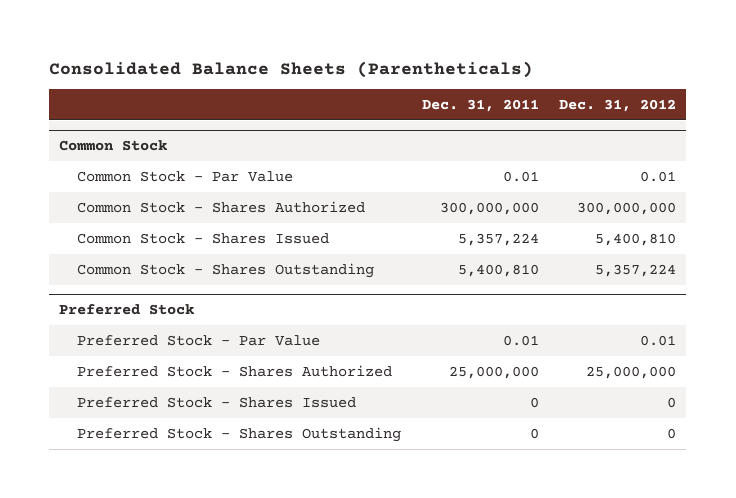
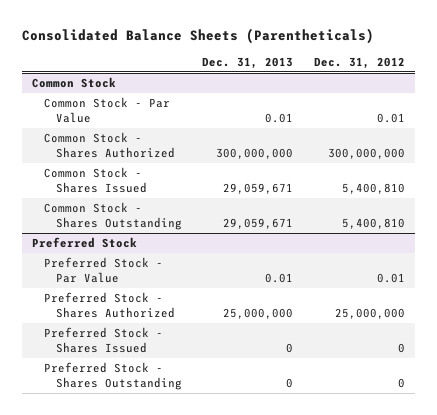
- | Dec. 31, 2011 | Dec. 31, 2012
+ | Dec. 31, 2013 | Dec. 31, 2012
@ Common Stock
- Common Stock - Shares Outstanding | 5,400,810 | 5,357,224
+ Common Stock - Shares Outstanding | 29,059,671 | 5,400,810

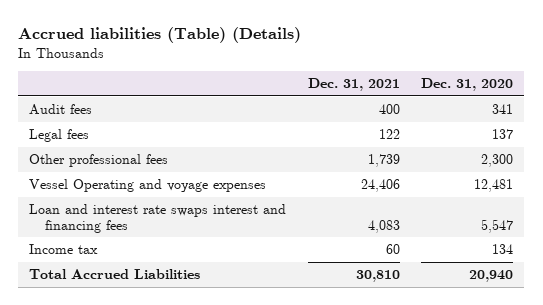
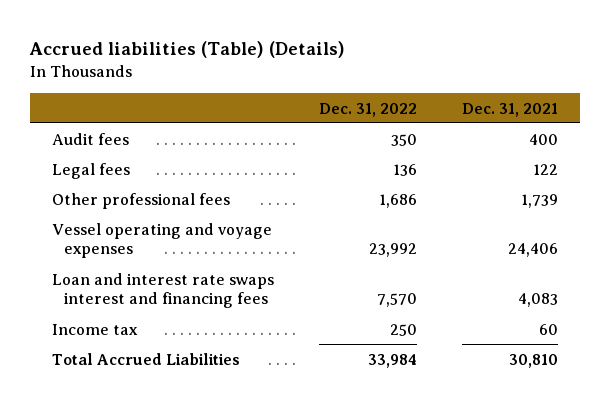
- | Dec. 31, 2021 | Dec. 31, 2020
+ | Dec. 31, 2022 | Dec. 31, 2021
- Vessel Operating and voyage expenses | 24,406 | 12,481
+ Vessel operating and voyage expenses | 23,992 | 24,406

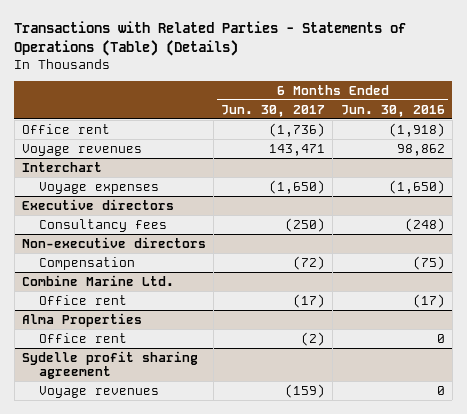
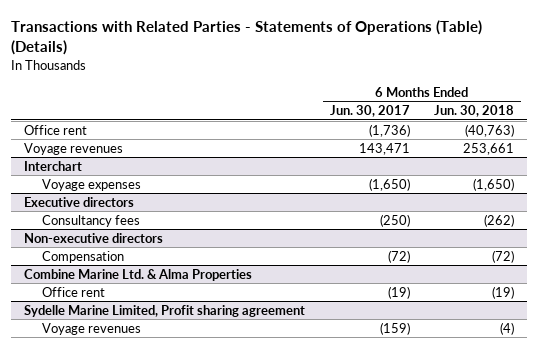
- | 6 Months Ended Jun. 30, 2017 | 6 Months Ended Jun. 30, 2016
+ | 6 Months Ended Jun. 30, 2017 | 6 Months Ended Jun. 30, 2018
- Combine Marine Ltd.
- Office rent | (17) | (17)
- Alma Properties
- Office rent | (2) | 0
- Sydelle profit sharing agreement
+ Combine Marine Ltd. & Alma Properties
+ Office rent | (19) | (19)
+ Sydelle Marine Limited, Profit sharing agreement

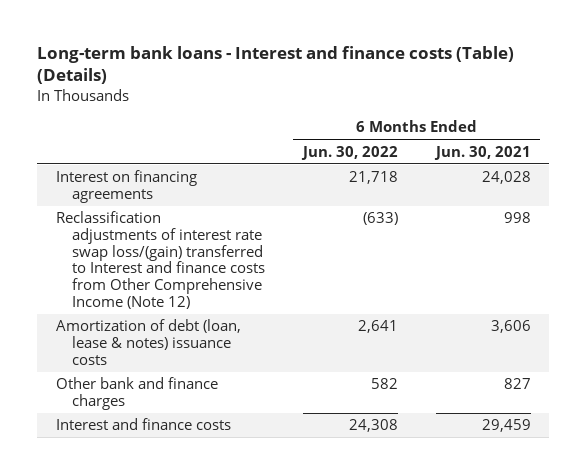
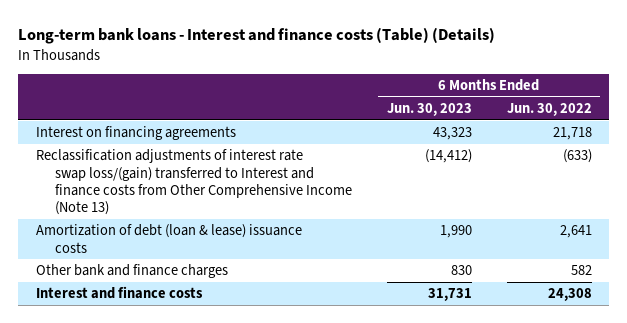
- | 6 Months Ended Jun. 30, 2022 | 6 Months Ended Jun. 30, 2021
+ | 6 Months Ended Jun. 30, 2023 | 6 Months Ended Jun. 30, 2022
- Reclassification adjustments of interest rate swap loss/(gain) transferred to Interest and finance costs from Other Comprehensive Income (Note 12) | (633) | 998
- Amortization of debt (loan, lease & notes) issuance costs | 2,641 | 3,606
+ Reclassification adjustments of interest rate swap loss/(gain) transferred to Interest and finance costs from Other Comprehensive Income (Note 13) | (14,412) | (633)
+ Amortization of debt (loan & lease) issuance costs | 1,990 | 2,641

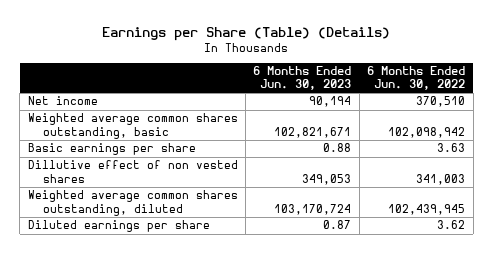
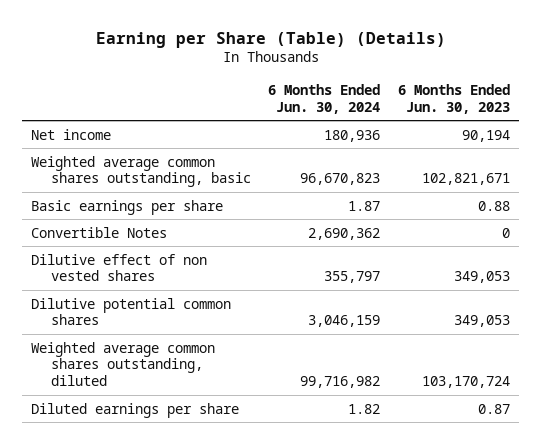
- Earnings per Share (Table) (Details)
+ Earning per Share (Table) (Details)
- | 6 Months Ended Jun. 30, 2023 | 6 Months Ended Jun. 30, 2022
+ | 6 Months Ended Jun. 30, 2024 | 6 Months Ended Jun. 30, 2023
- Dillutive effect of non vested shares | 349,053 | 341,003
+ Convertible Notes | 2,690,362 | 0
+ Dilutive effect of non vested shares | 355,797 | 349,053
+ Dilutive potential common shares | 3,046,159 | 349,053

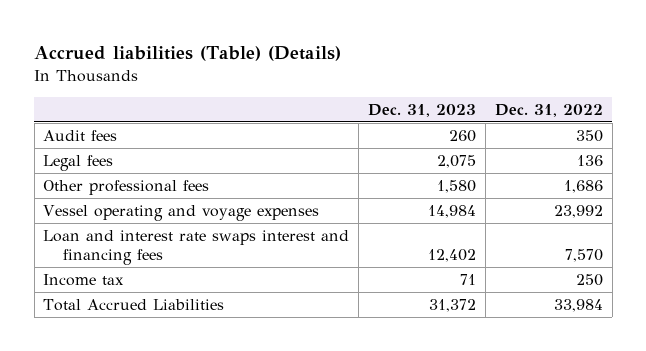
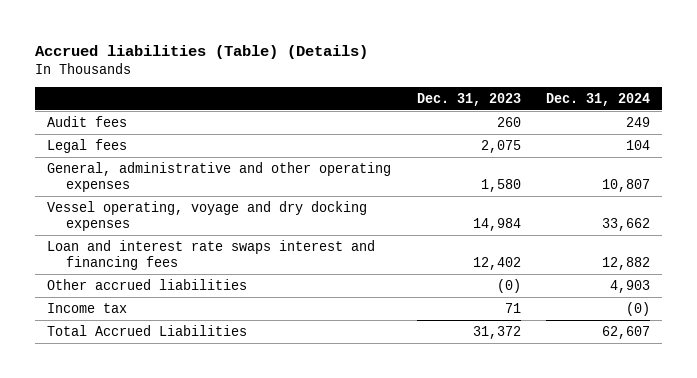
- | Dec. 31, 2023 | Dec. 31, 2022
+ | Dec. 31, 2023 | Dec. 31, 2024
- Other professional fees | 1,580 | 1,686
- Vessel operating and voyage expenses | 14,984 | 23,992
+ General, administrative and other operating expenses | 1,580 | 10,807
+ Vessel operating, voyage and dry docking expenses | 14,984 | 33,662
+ Other accrued liabilities | (0) | 4,903

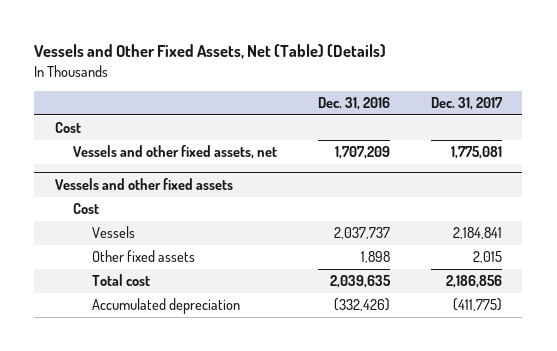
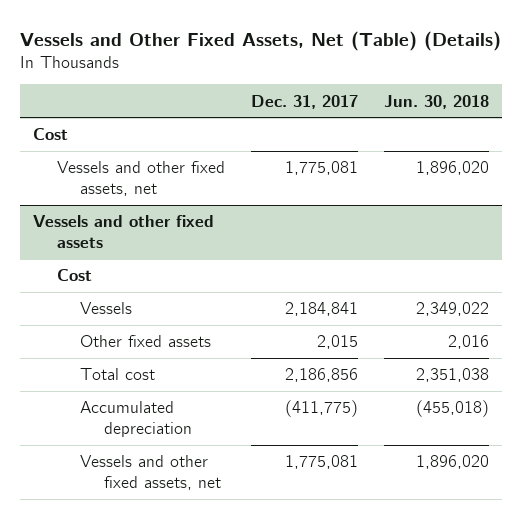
- | Dec. 31, 2016 | Dec. 31, 2017
+ | Dec. 31, 2017 | Jun. 30, 2018
@ Vessels and other fixed assets
+ Vessels and other fixed assets, net | 1,775,081 | 1,896,020

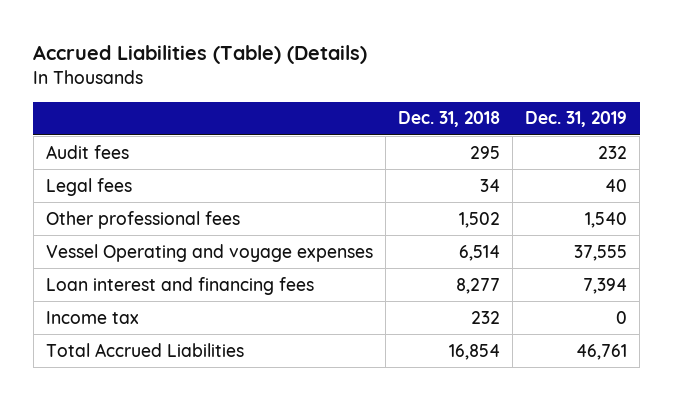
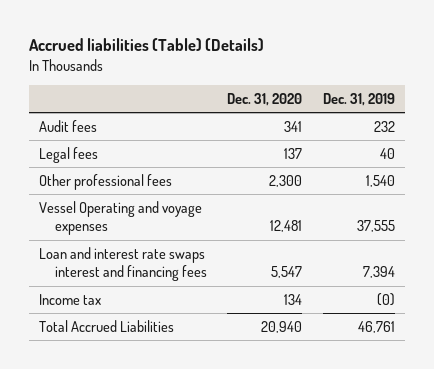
- Accrued Liabilities (Table) (Details)
+ Accrued liabilities (Table) (Details)
- | Dec. 31, 2018 | Dec. 31, 2019
+ | Dec. 31, 2020 | Dec. 31, 2019
- Loan interest and financing fees | 8,277 | 7,394
- Income tax | 232 | 0
+ Loan and interest rate swaps interest and financing fees | 5,547 | 7,394
+ Income tax | 134 | (0)

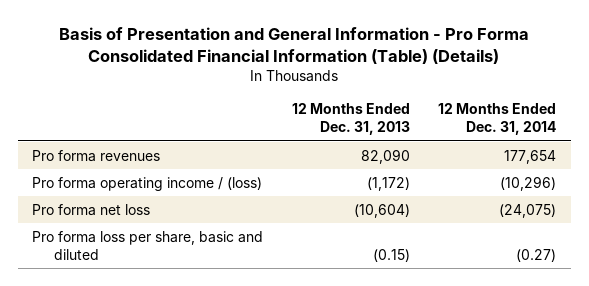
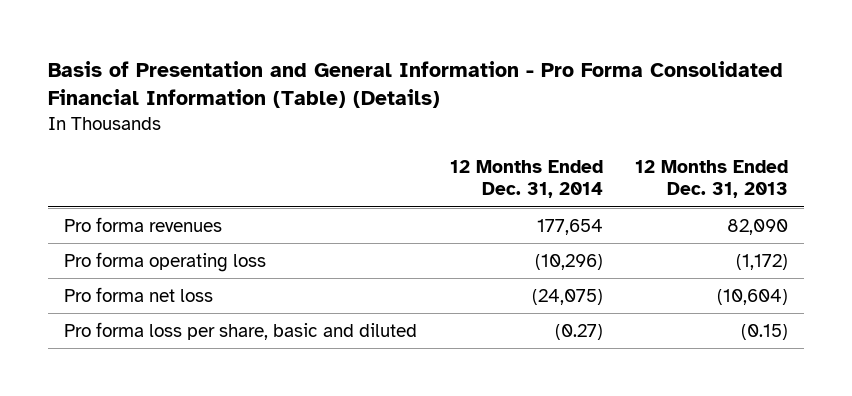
- | 12 Months Ended Dec. 31, 2013 | 12 Months Ended Dec. 31, 2014
+ | 12 Months Ended Dec. 31, 2014 | 12 Months Ended Dec. 31, 2013
- Pro forma operating income / (loss) | (1,172) | (10,296)
+ Pro forma operating loss | (10,296) | (1,172)

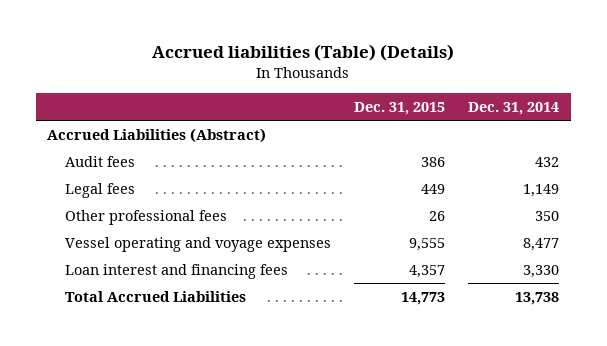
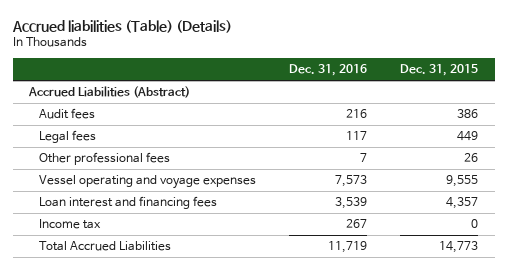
- | Dec. 31, 2015 | Dec. 31, 2014
+ | Dec. 31, 2016 | Dec. 31, 2015
+ Income tax | 267 | 0

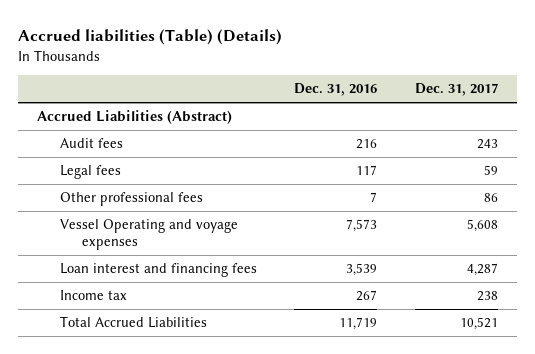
- | Dec. 31, 2016 | Dec. 31, 2015
+ | Dec. 31, 2016 | Dec. 31, 2017
- Vessel operating and voyage expenses | 7,573 | 9,555
+ Vessel Operating and voyage expenses | 7,573 | 5,608

